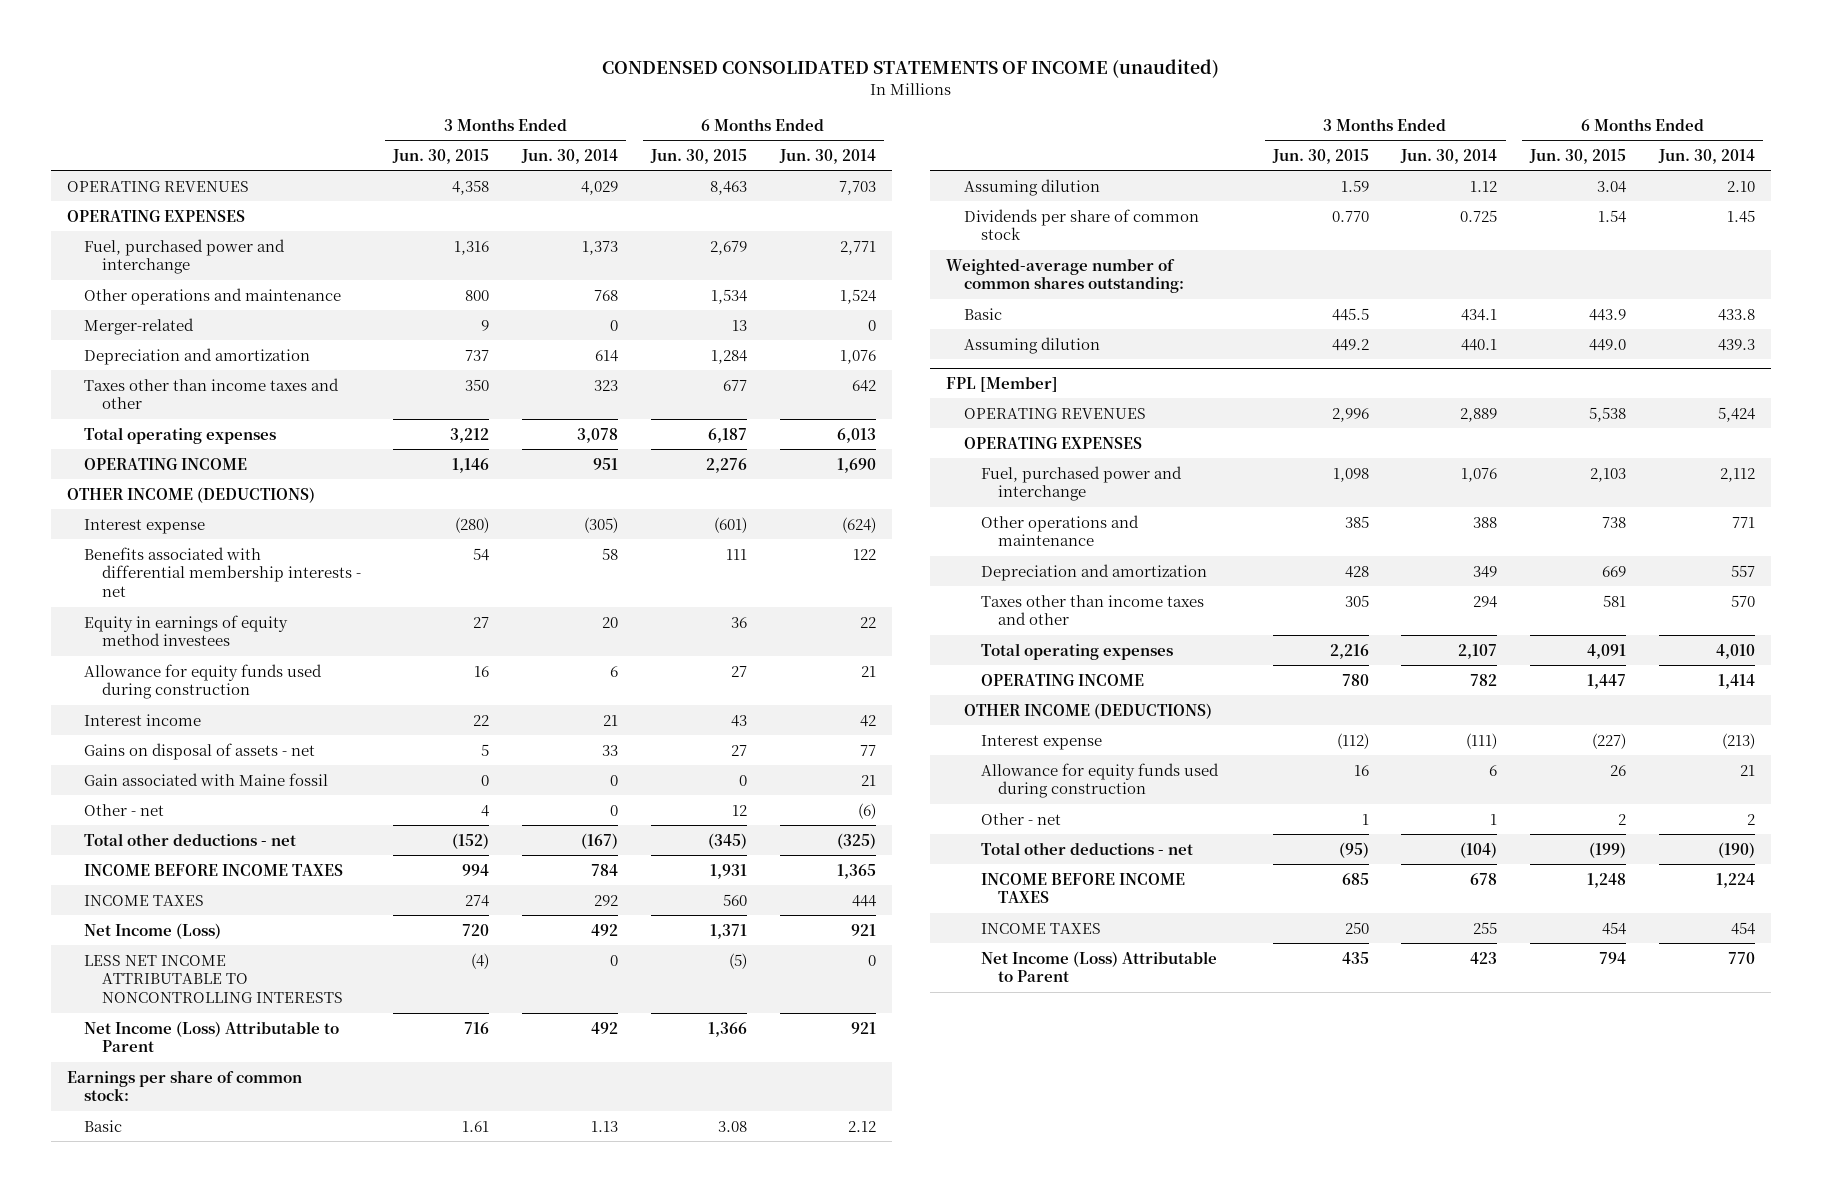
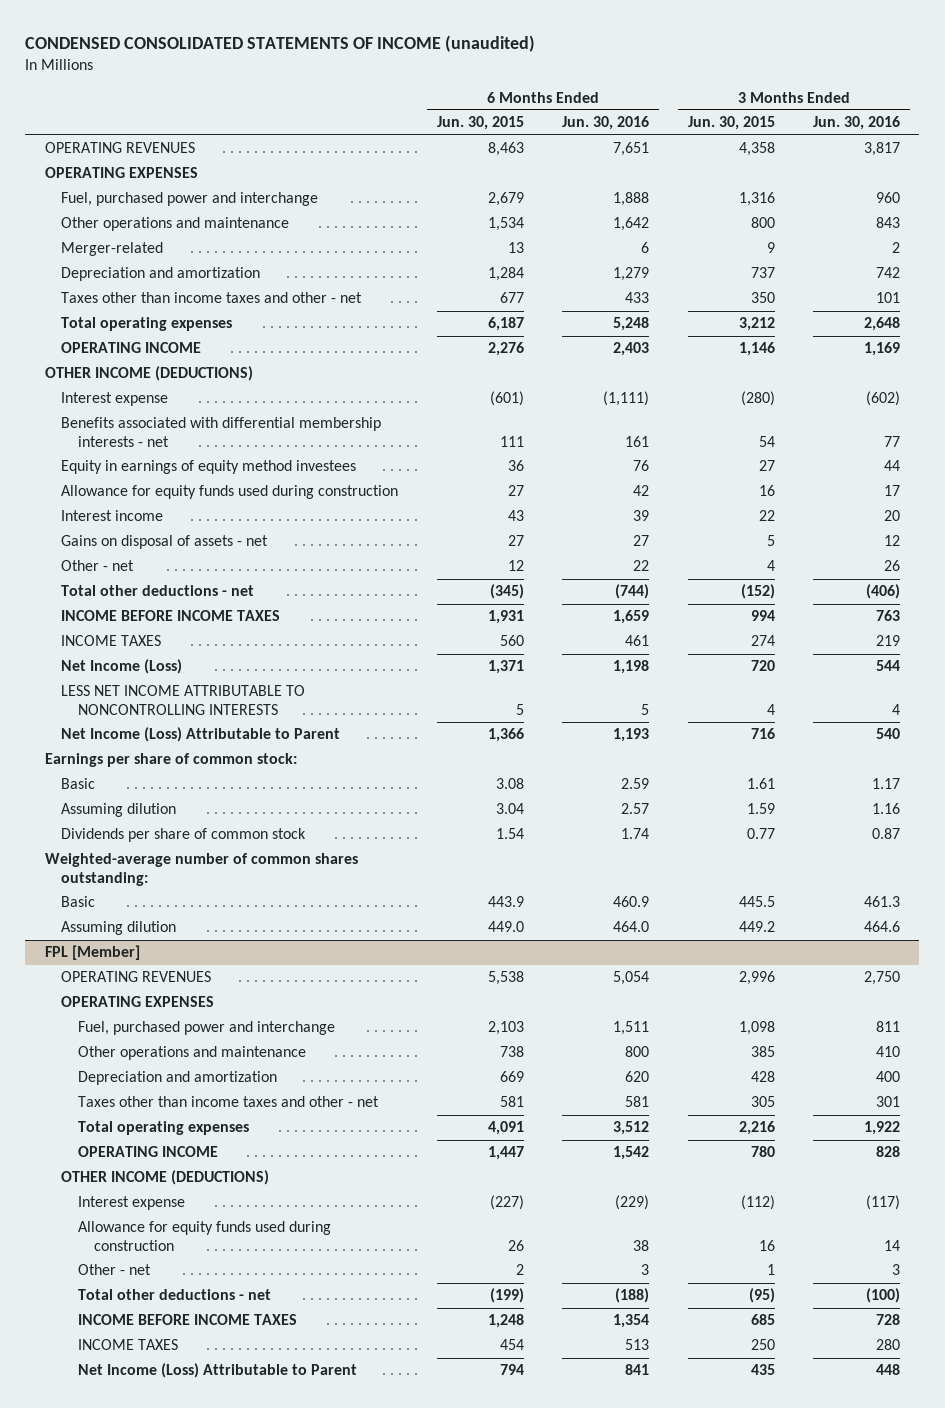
- | 3 Months Ended Jun. 30, 2015 | 3 Months Ended Jun. 30, 2014 | 6 Months Ended Jun. 30, 2015 | 6 Months Ended Jun. 30, 2014
+ | 6 Months Ended Jun. 30, 2015 | 6 Months Ended Jun. 30, 2016 | 3 Months Ended Jun. 30, 2015 | 3 Months Ended Jun. 30, 2016
- Taxes other than income taxes and other | 350 | 323 | 677 | 642
+ Taxes other than income taxes and other - net | 677 | 433 | 350 | 101
- Gain associated with Maine fossil | 0 | 0 | 0 | 21
- LESS NET INCOME ATTRIBUTABLE TO NONCONTROLLING INTERESTS | (4) | 0 | (5) | 0
+ LESS NET INCOME ATTRIBUTABLE TO NONCONTROLLING INTERESTS | 5 | 5 | 4 | 4
- Dividends per share of common stock | 0.770 | 0.725 | 1.54 | 1.45
+ Dividends per share of common stock | 1.54 | 1.74 | 0.77 | 0.87
@ FPL [Member]
- Taxes other than income taxes and other | 305 | 294 | 581 | 570
+ Taxes other than income taxes and other - net | 581 | 581 | 305 | 301

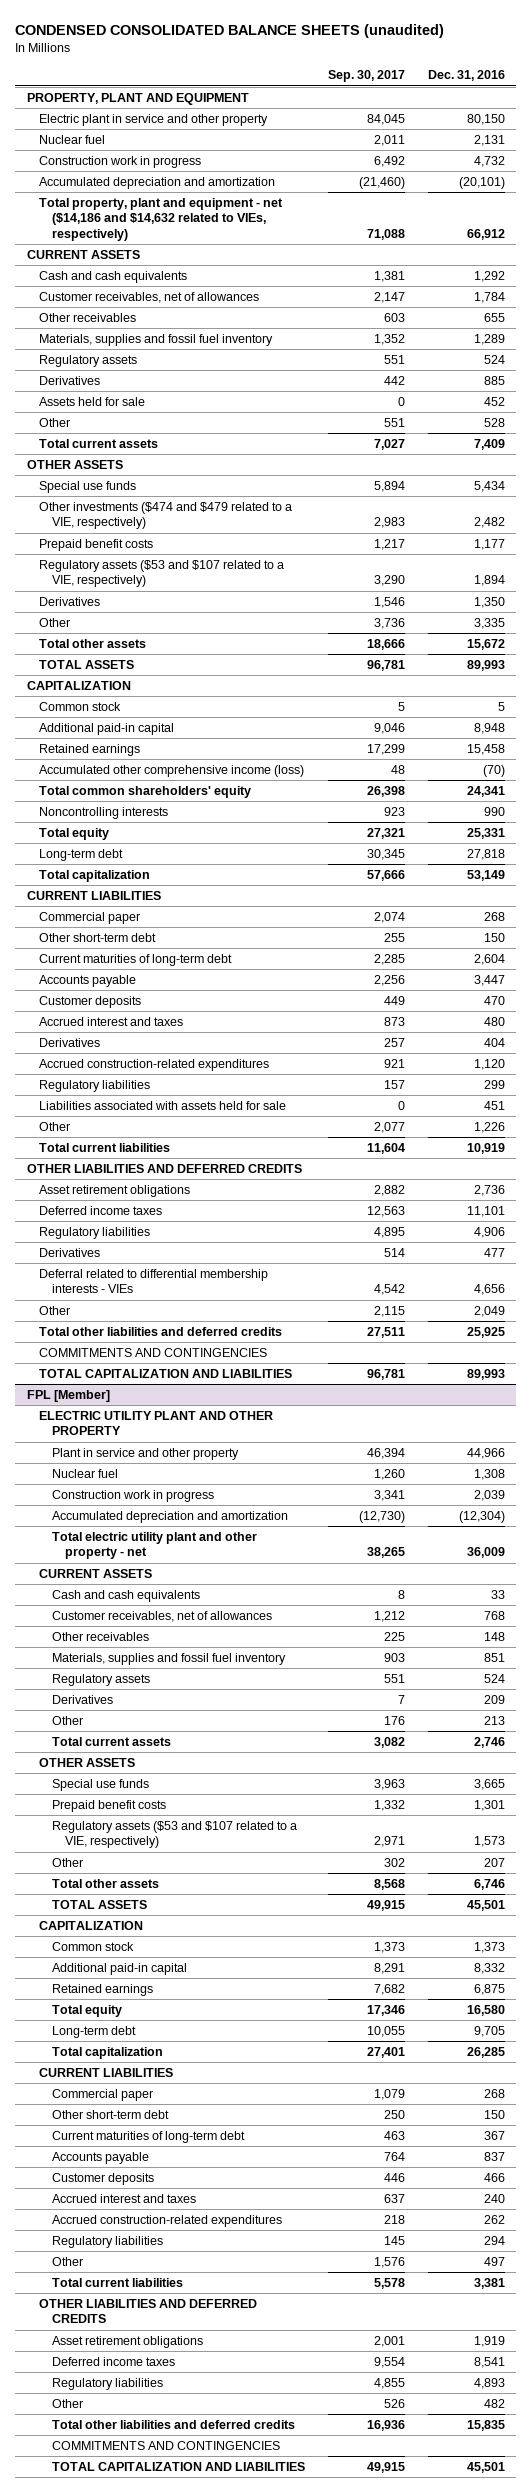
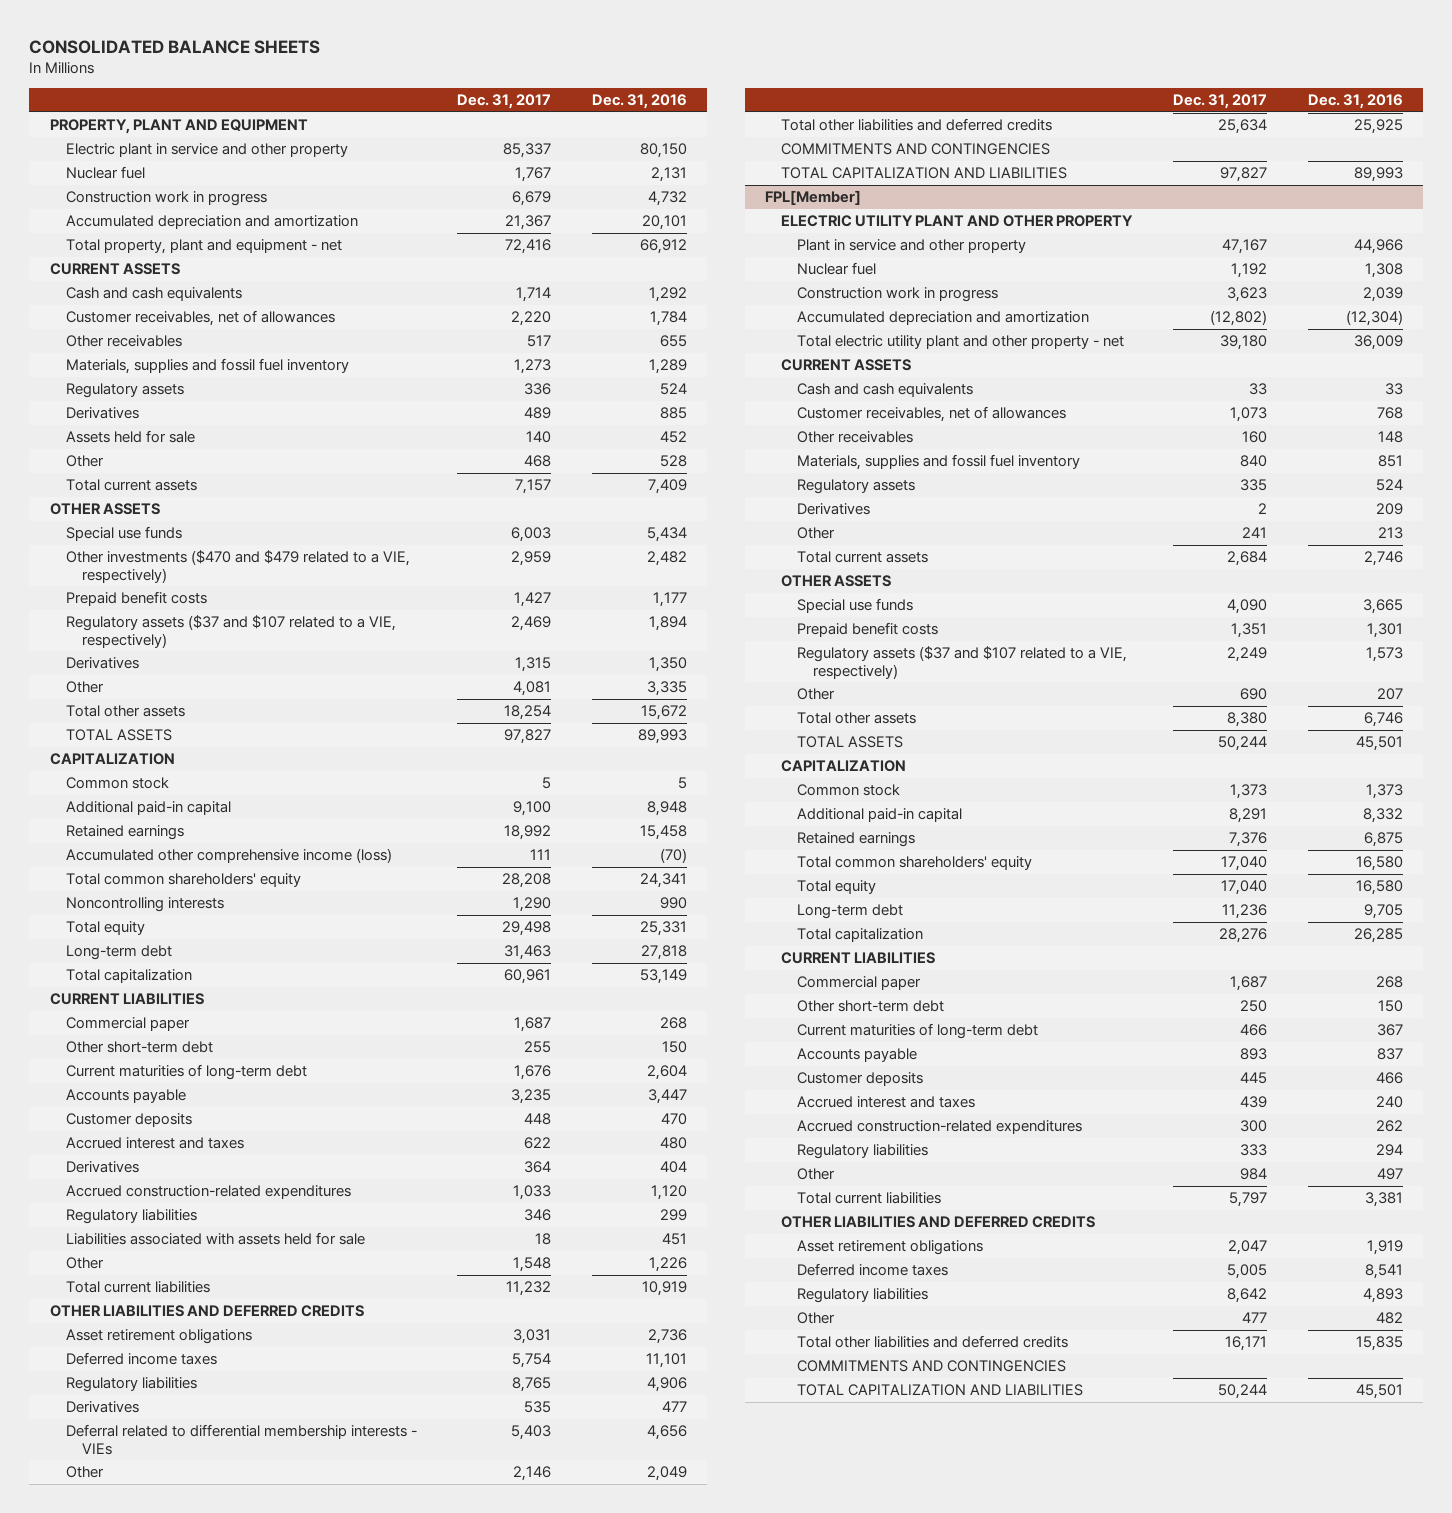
- CONDENSED CONSOLIDATED BALANCE SHEETS (unaudited)
+ CONSOLIDATED BALANCE SHEETS
- | Sep. 30, 2017 | Dec. 31, 2016
+ | Dec. 31, 2017 | Dec. 31, 2016
- Accumulated depreciation and amortization | (21,460) | (20,101)
- Total property, plant and equipment - net ($14,186 and $14,632 related to VIEs, respectively) | 71,088 | 66,912
+ Accumulated depreciation and amortization | 21,367 | 20,101
+ Total property, plant and equipment - net | 72,416 | 66,912
- Other investments ($474 and $479 related to a VIE, respectively) | 2,983 | 2,482
+ Other investments ($470 and $479 related to a VIE, respectively) | 2,959 | 2,482
- Regulatory assets ($53 and $107 related to a VIE, respectively) | 3,290 | 1,894
+ Regulatory assets ($37 and $107 related to a VIE, respectively) | 2,469 | 1,894
- FPL [Member]
+ FPL[Member]
- Regulatory assets ($53 and $107 related to a VIE, respectively) | 2,971 | 1,573
+ Regulatory assets ($37 and $107 related to a VIE, respectively) | 2,249 | 1,573
+ Total common shareholders' equity | 17,040 | 16,580

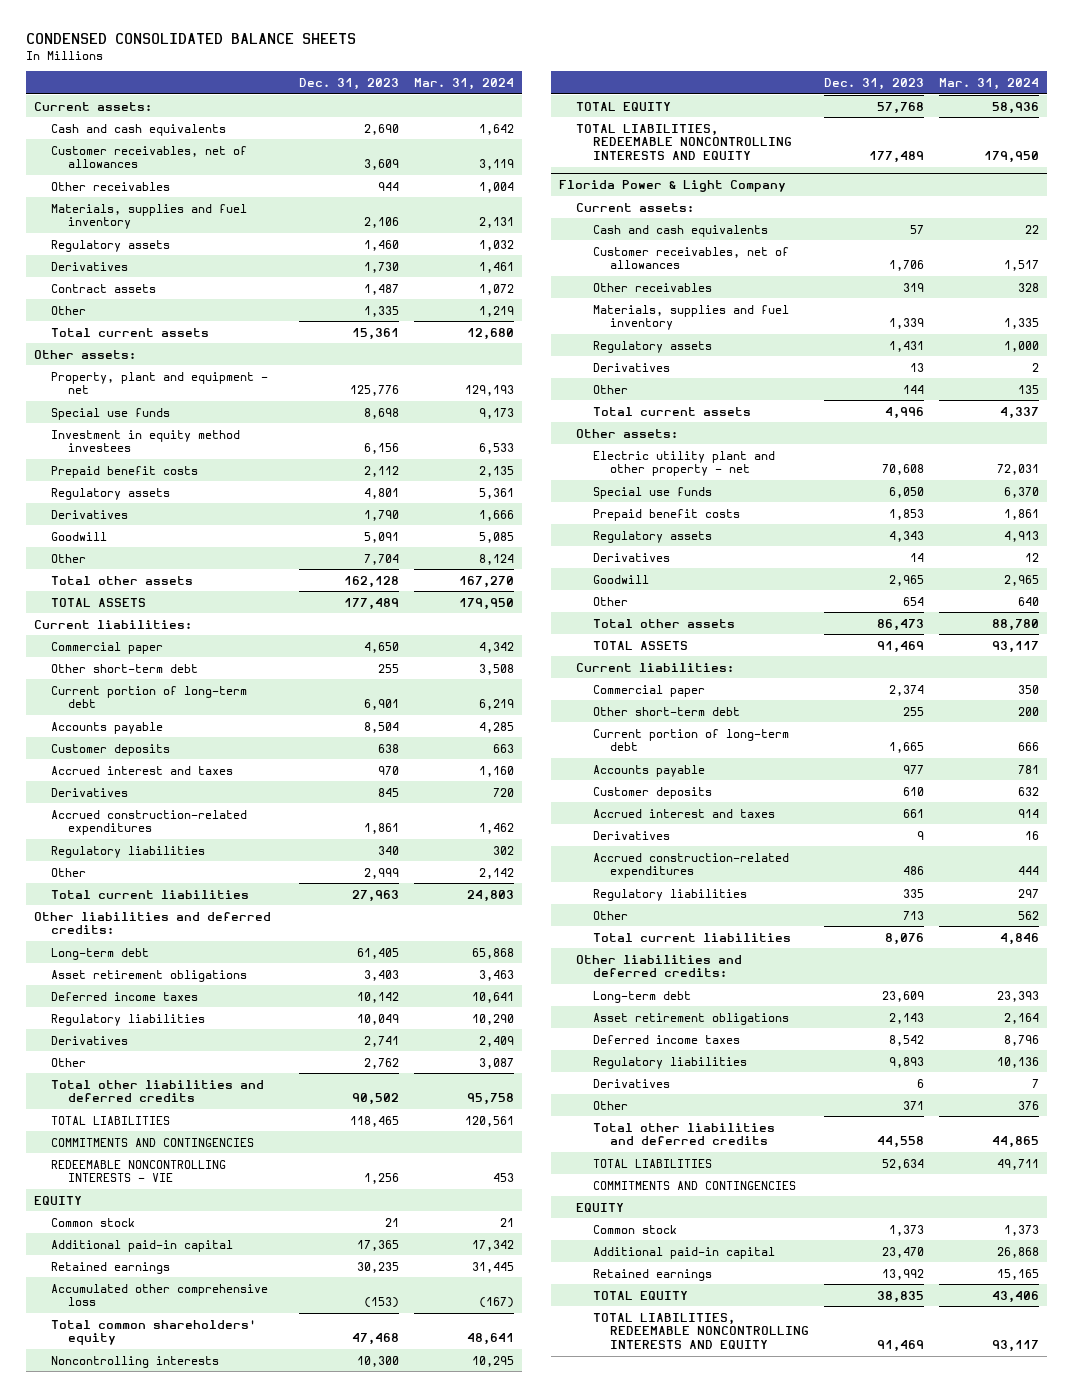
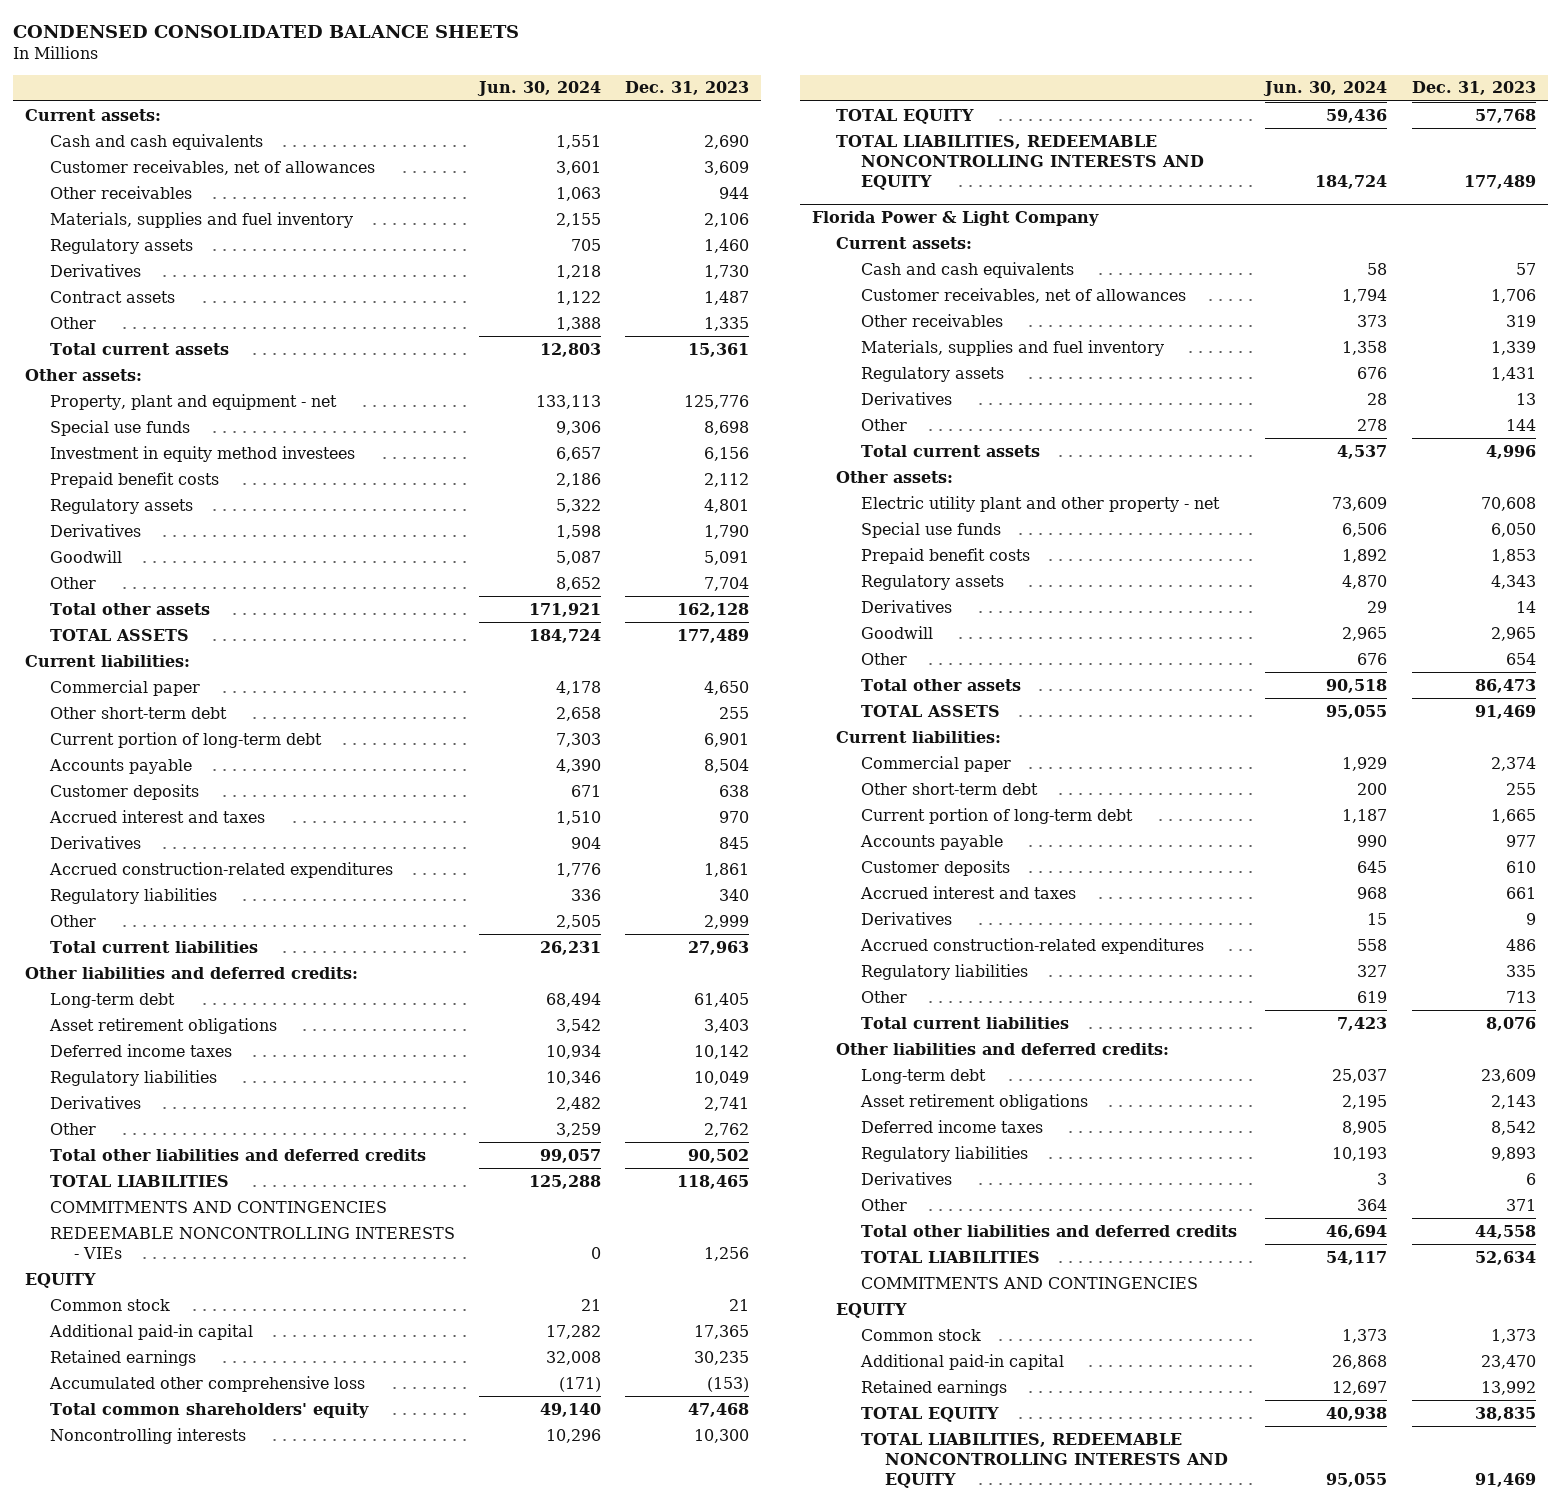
- | Dec. 31, 2023 | Mar. 31, 2024
+ | Jun. 30, 2024 | Dec. 31, 2023
- REDEEMABLE NONCONTROLLING INTERESTS - VIE | 1,256 | 453
+ REDEEMABLE NONCONTROLLING INTERESTS - VIEs | 0 | 1,256

